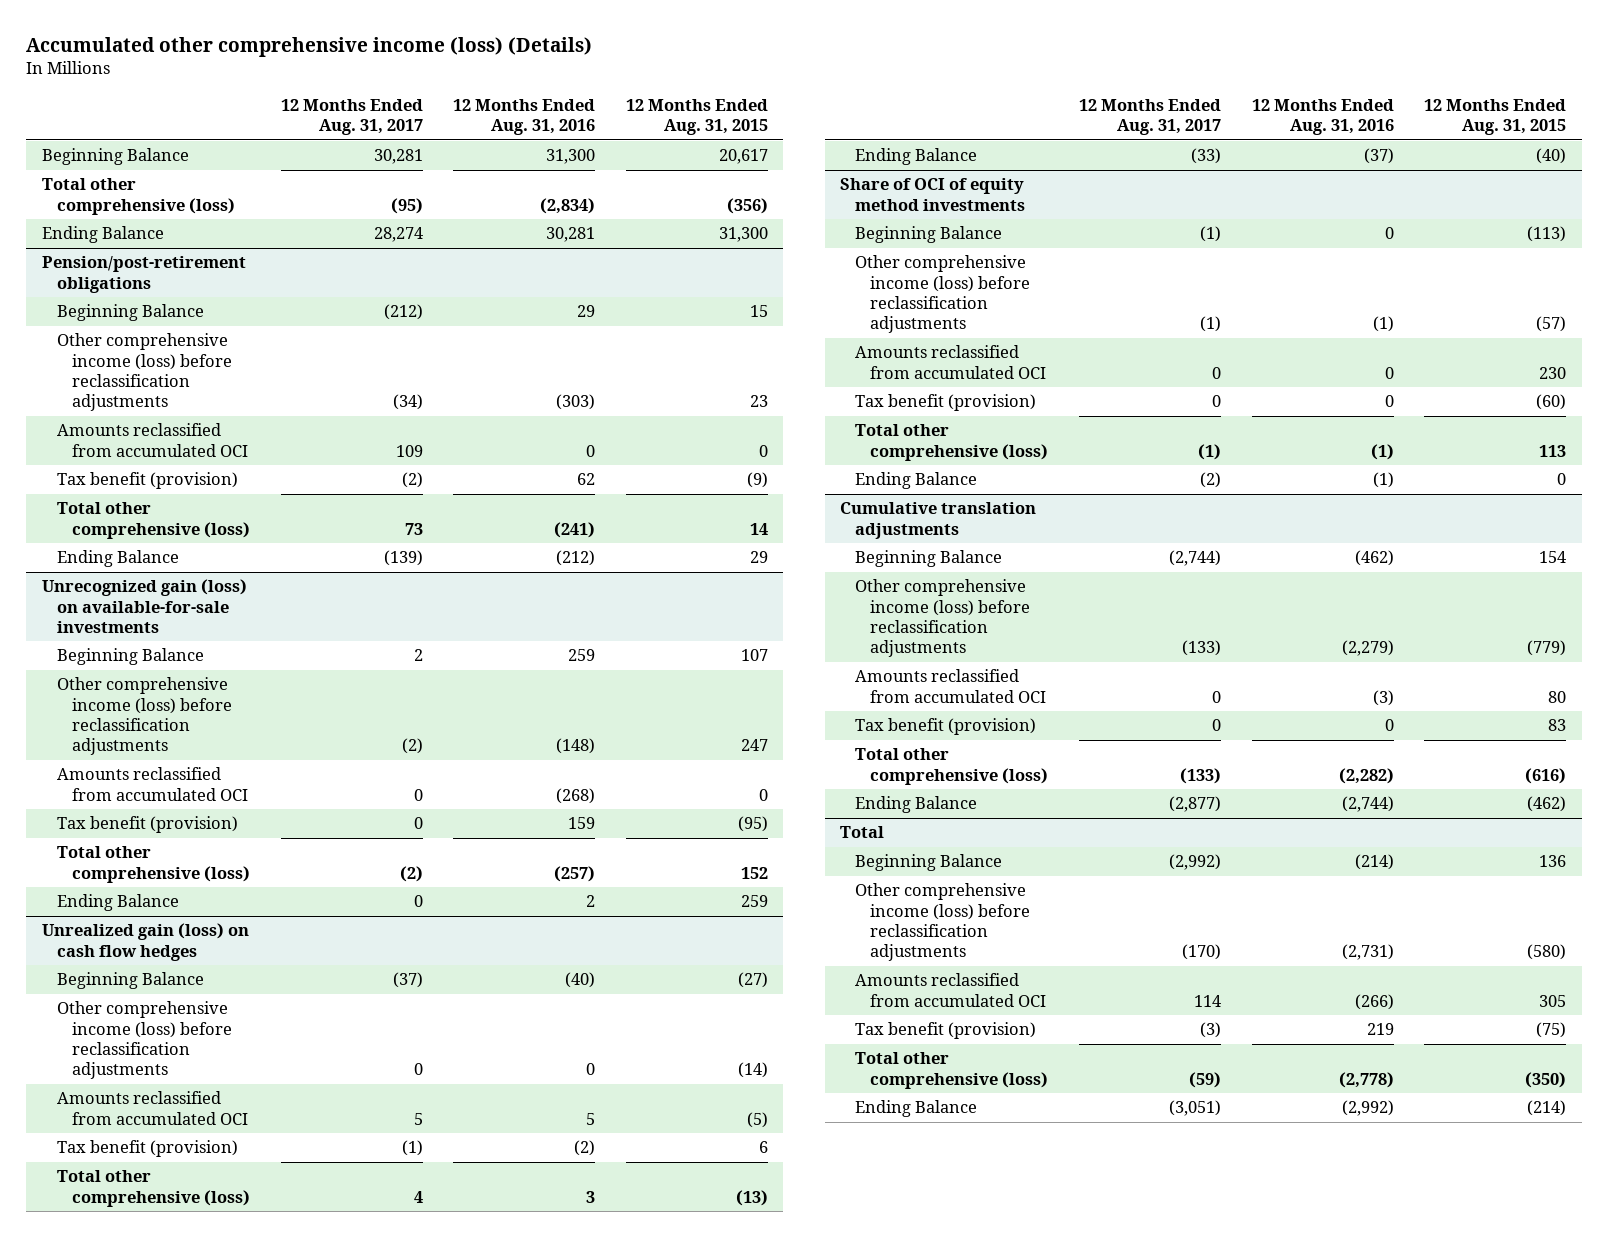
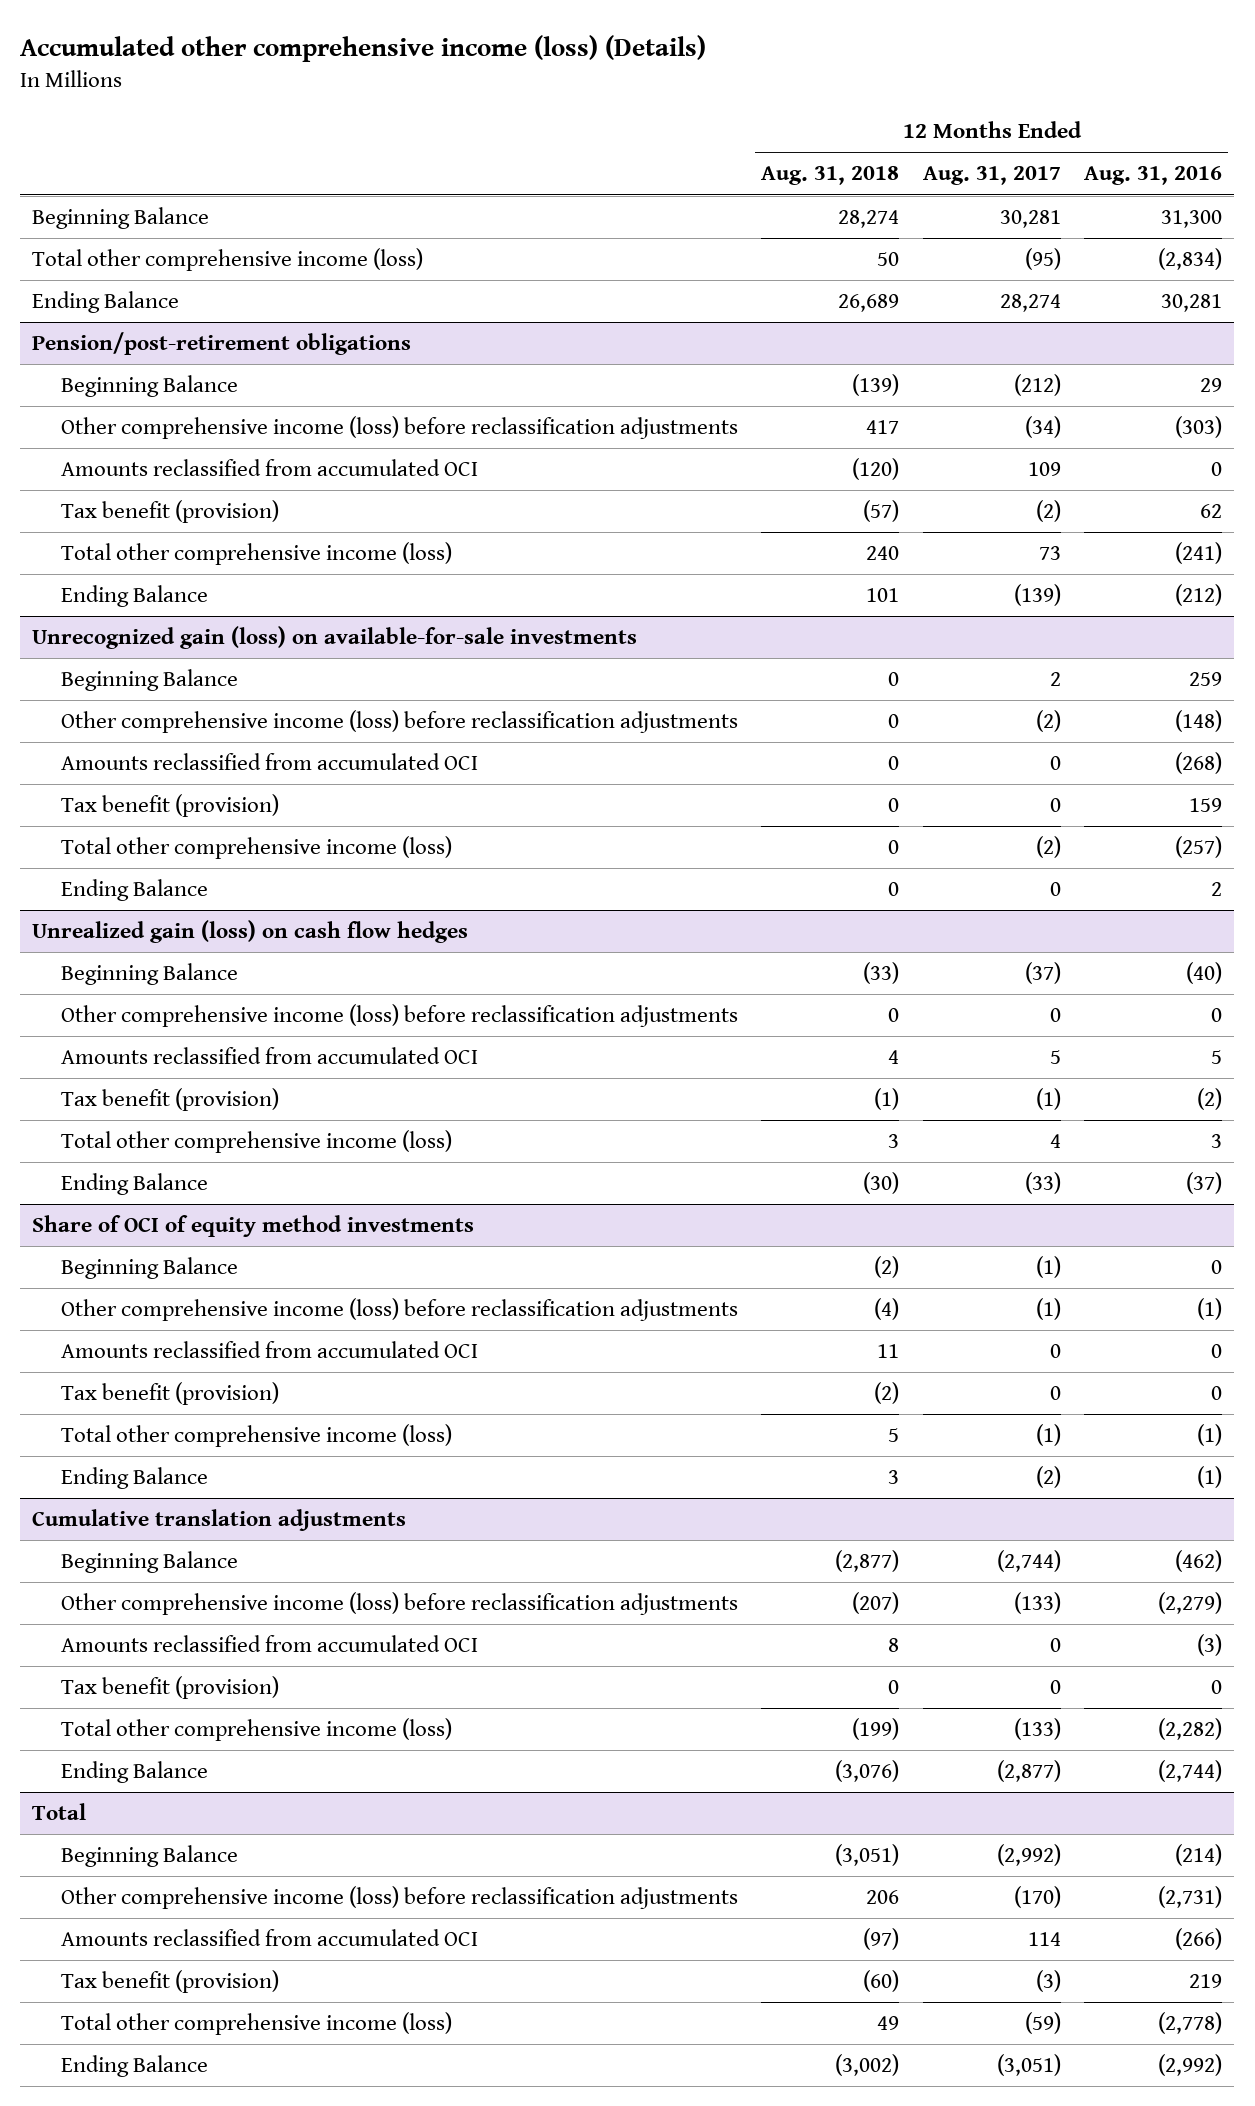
- | 12 Months Ended Aug. 31, 2017 | 12 Months Ended Aug. 31, 2016 | 12 Months Ended Aug. 31, 2015
+ | 12 Months Ended Aug. 31, 2018 | 12 Months Ended Aug. 31, 2017 | 12 Months Ended Aug. 31, 2016
- Total other comprehensive (loss) | (95) | (2,834) | (356)
+ Total other comprehensive income (loss) | 50 | (95) | (2,834)
@ Pension/post-retirement obligations
- Total other comprehensive (loss) | 73 | (241) | 14
+ Total other comprehensive income (loss) | 240 | 73 | (241)
@ Unrecognized gain (loss) on available-for-sale investments
- Total other comprehensive (loss) | (2) | (257) | 152
+ Total other comprehensive income (loss) | 0 | (2) | (257)
@ Unrealized gain (loss) on cash flow hedges
- Total other comprehensive (loss) | 4 | 3 | (13)
+ Total other comprehensive income (loss) | 3 | 4 | 3
@ Share of OCI of equity method investments
- Total other comprehensive (loss) | (1) | (1) | 113
+ Total other comprehensive income (loss) | 5 | (1) | (1)
@ Cumulative translation adjustments
- Total other comprehensive (loss) | (133) | (2,282) | (616)
+ Total other comprehensive income (loss) | (199) | (133) | (2,282)
@ Total
- Total other comprehensive (loss) | (59) | (2,778) | (350)
+ Total other comprehensive income (loss) | 49 | (59) | (2,778)

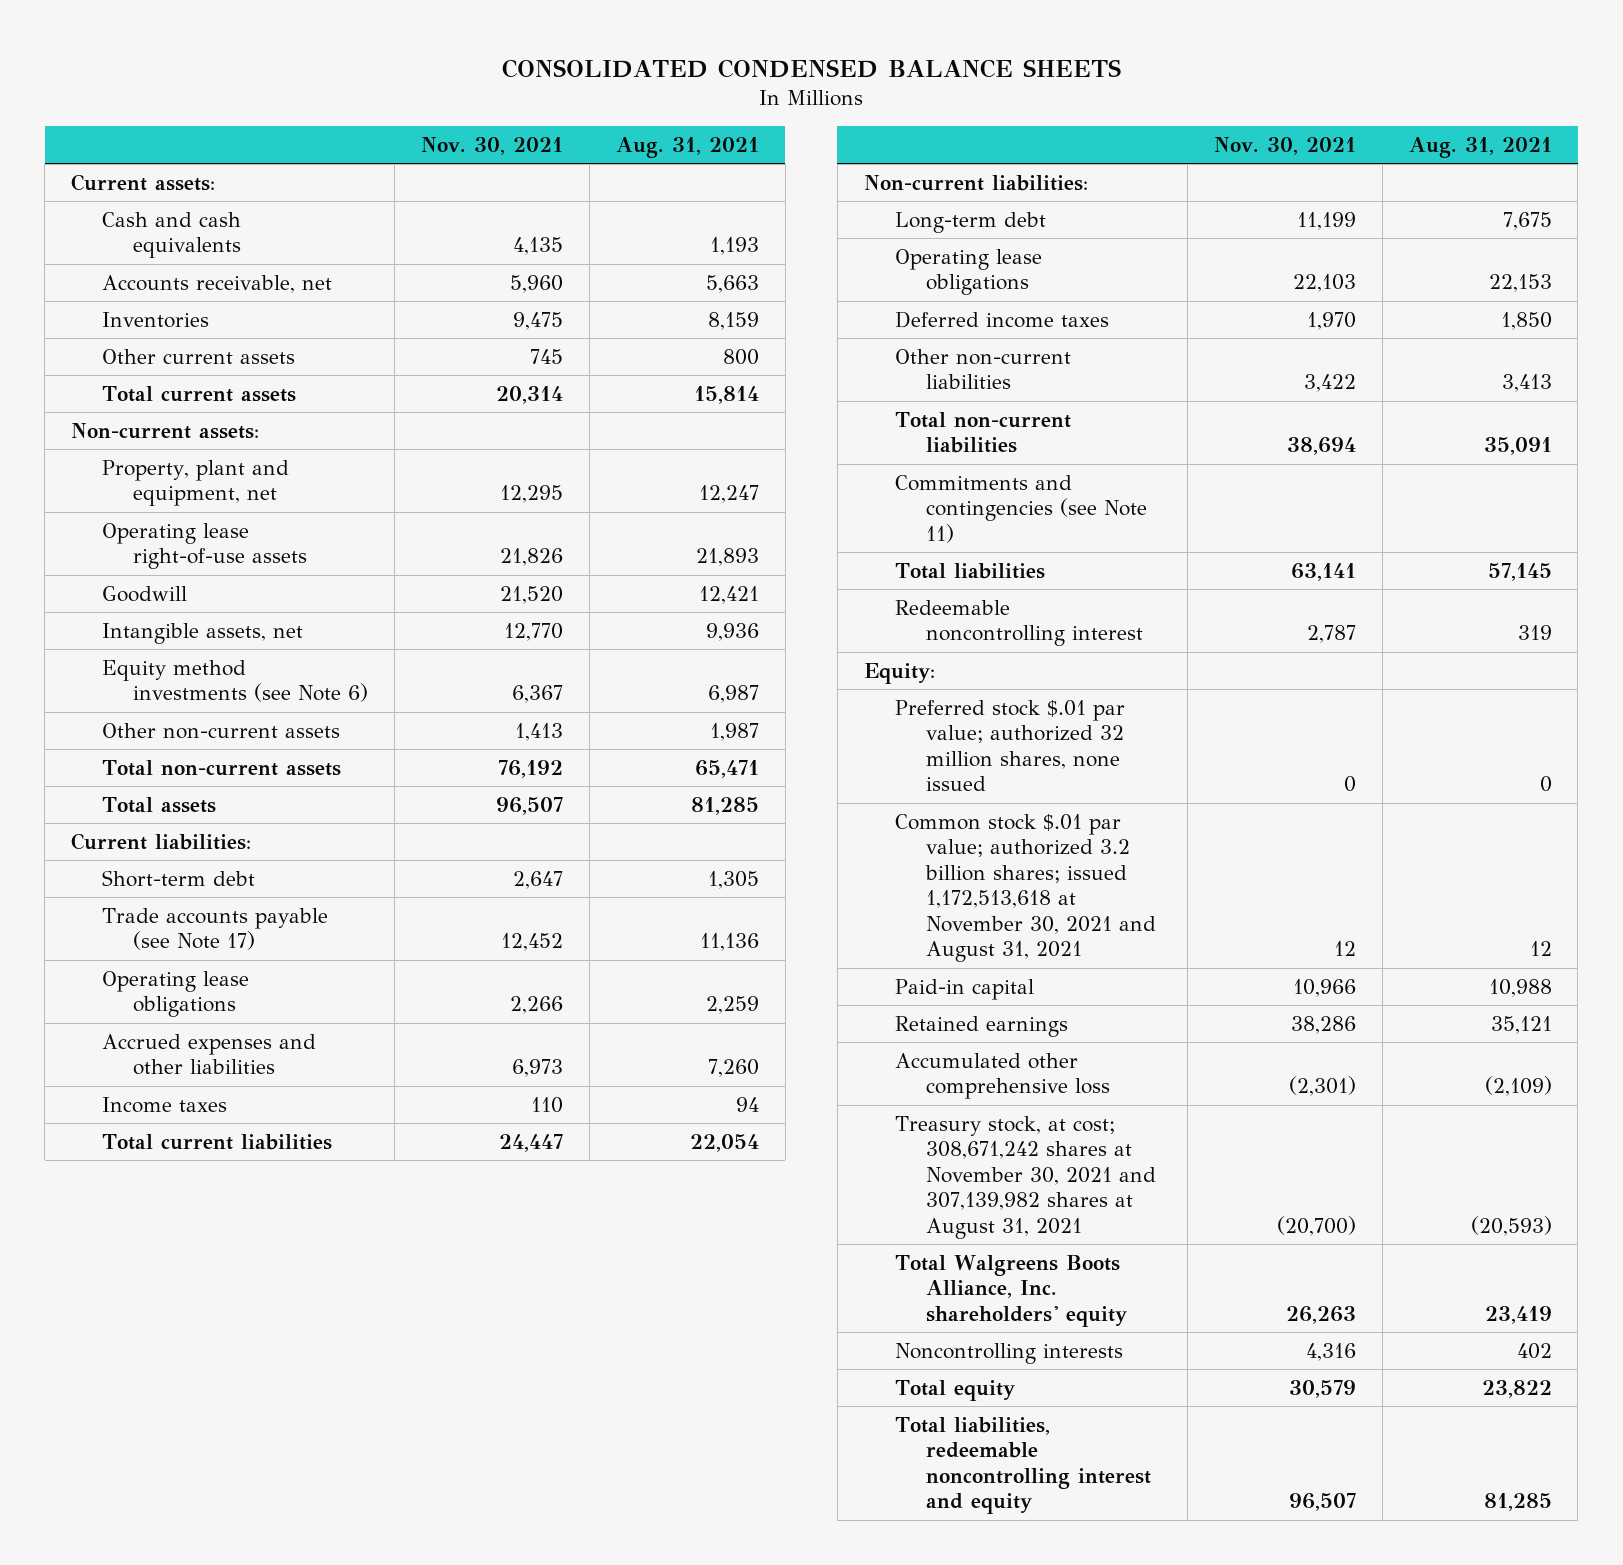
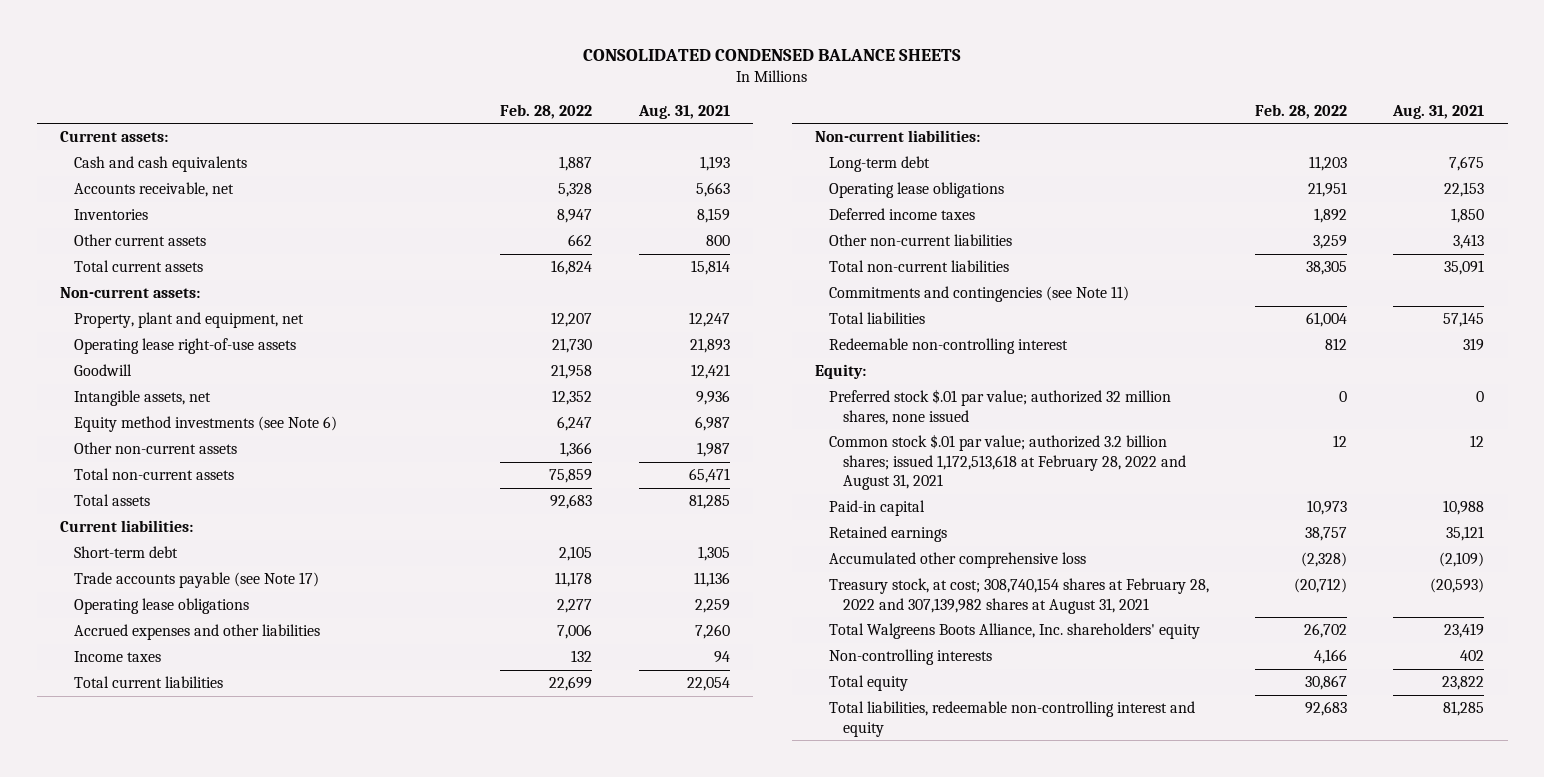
- | Nov. 30, 2021 | Aug. 31, 2021
+ | Feb. 28, 2022 | Aug. 31, 2021
- Redeemable noncontrolling interest | 2,787 | 319
+ Redeemable non-controlling interest | 812 | 319
- Common stock $.01 par value; authorized 3.2 billion shares; issued 1,172,513,618 at November 30, 2021 and August 31, 2021 | 12 | 12
+ Common stock $.01 par value; authorized 3.2 billion shares; issued 1,172,513,618 at February 28, 2022 and August 31, 2021 | 12 | 12
- Treasury stock, at cost; 308,671,242 shares at November 30, 2021 and 307,139,982 shares at August 31, 2021 | (20,700) | (20,593)
+ Treasury stock, at cost; 308,740,154 shares at February 28, 2022 and 307,139,982 shares at August 31, 2021 | (20,712) | (20,593)
- Noncontrolling interests | 4,316 | 402
+ Non-controlling interests | 4,166 | 402
- Total liabilities, redeemable noncontrolling interest and equity | 96,507 | 81,285
+ Total liabilities, redeemable non-controlling interest and equity | 92,683 | 81,285

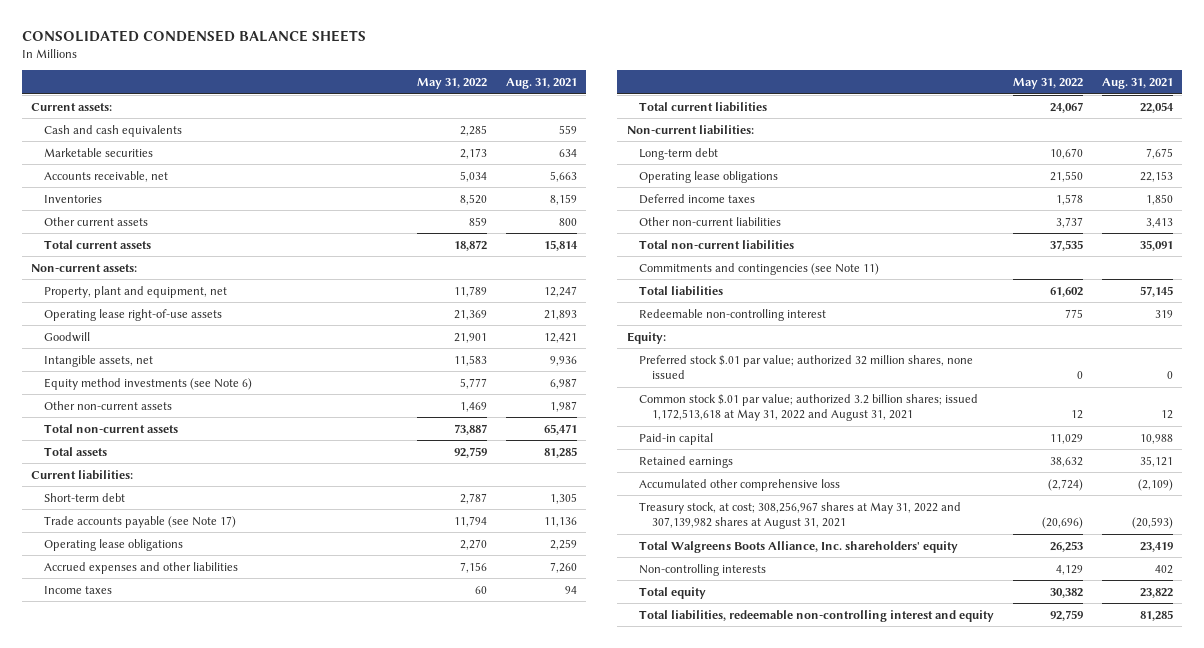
- | Feb. 28, 2022 | Aug. 31, 2021
+ | May 31, 2022 | Aug. 31, 2021
- Cash and cash equivalents | 1,887 | 1,193
+ Cash and cash equivalents | 2,285 | 559
+ Marketable securities | 2,173 | 634
- Common stock $.01 par value; authorized 3.2 billion shares; issued 1,172,513,618 at February 28, 2022 and August 31, 2021 | 12 | 12
+ Common stock $.01 par value; authorized 3.2 billion shares; issued 1,172,513,618 at May 31, 2022 and August 31, 2021 | 12 | 12
- Treasury stock, at cost; 308,740,154 shares at February 28, 2022 and 307,139,982 shares at August 31, 2021 | (20,712) | (20,593)
+ Treasury stock, at cost; 308,256,967 shares at May 31, 2022 and 307,139,982 shares at August 31, 2021 | (20,696) | (20,593)

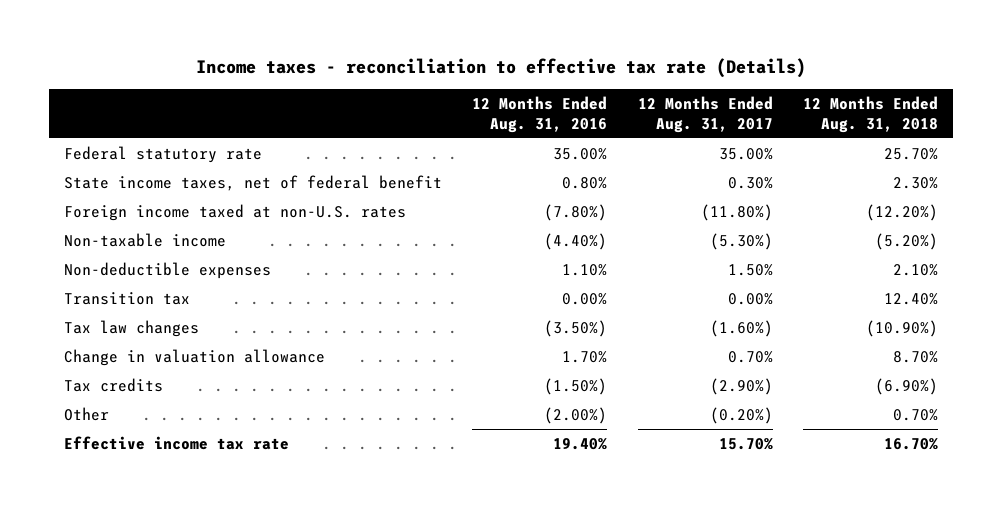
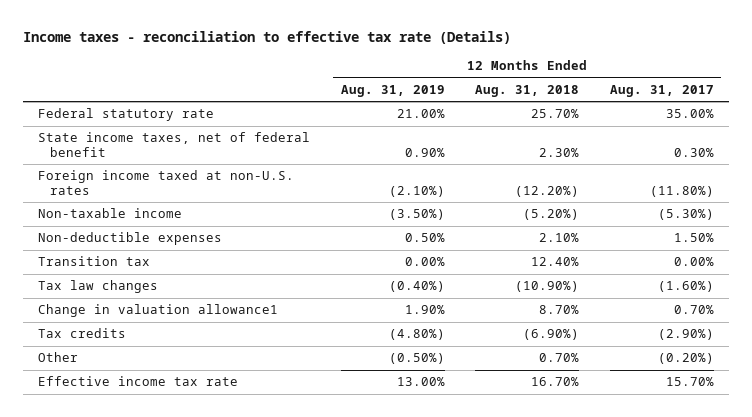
- | 12 Months Ended Aug. 31, 2016 | 12 Months Ended Aug. 31, 2017 | 12 Months Ended Aug. 31, 2018
+ | 12 Months Ended Aug. 31, 2019 | 12 Months Ended Aug. 31, 2018 | 12 Months Ended Aug. 31, 2017
- Change in valuation allowance | 1.70% | 0.70% | 8.70%
+ Change in valuation allowance1 | 1.90% | 8.70% | 0.70%

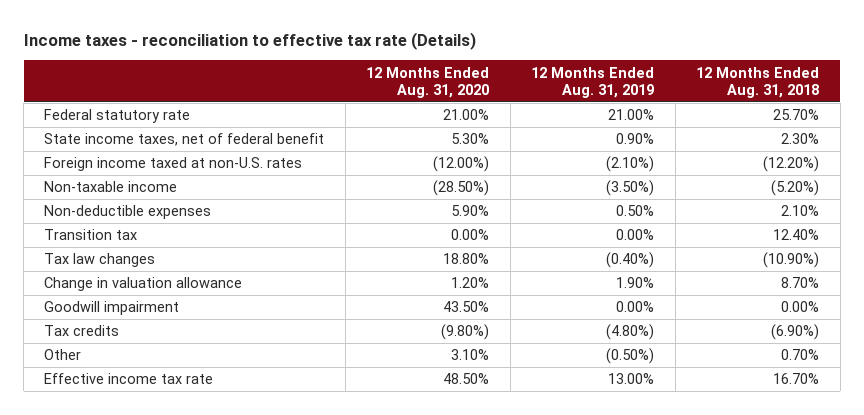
- | 12 Months Ended Aug. 31, 2019 | 12 Months Ended Aug. 31, 2018 | 12 Months Ended Aug. 31, 2017
+ | 12 Months Ended Aug. 31, 2020 | 12 Months Ended Aug. 31, 2019 | 12 Months Ended Aug. 31, 2018
- Change in valuation allowance1 | 1.90% | 8.70% | 0.70%
+ Change in valuation allowance | 1.20% | 1.90% | 8.70%
+ Goodwill impairment | 43.50% | 0.00% | 0.00%

